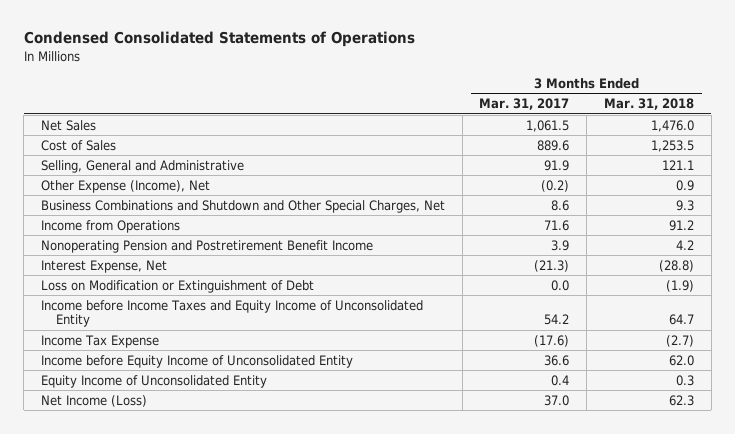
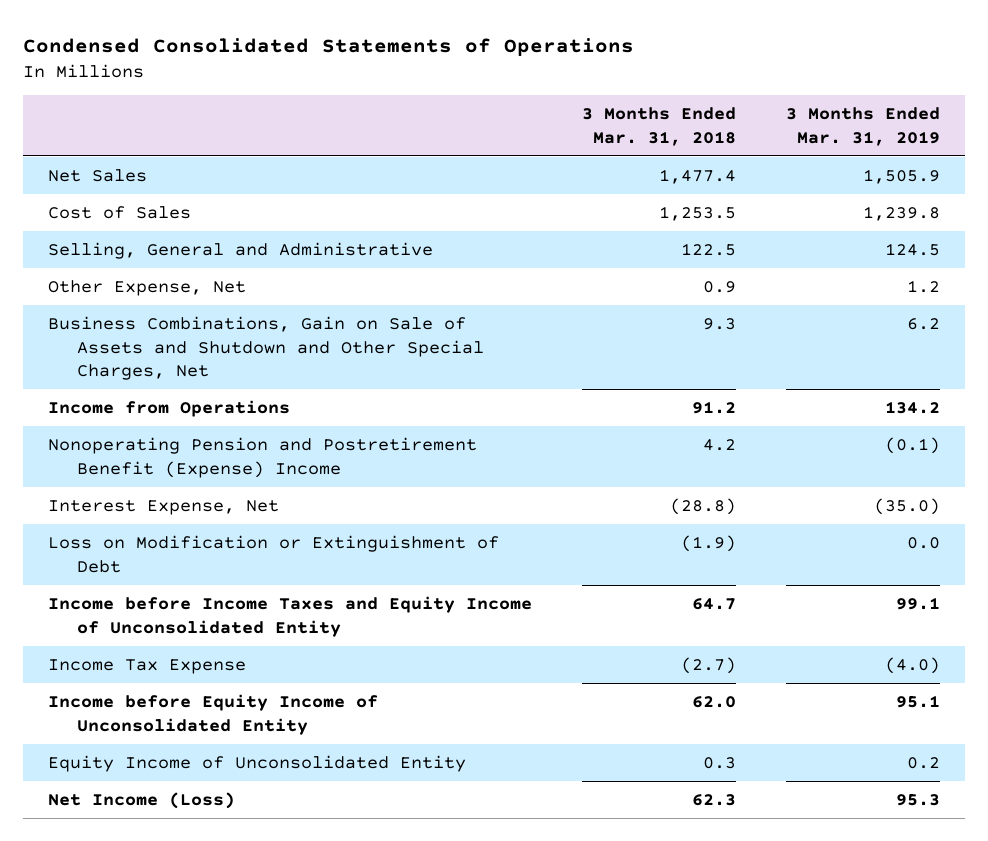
- | 3 Months Ended Mar. 31, 2017 | 3 Months Ended Mar. 31, 2018
+ | 3 Months Ended Mar. 31, 2018 | 3 Months Ended Mar. 31, 2019
- Net Sales | 1,061.5 | 1,476.0
+ Net Sales | 1,477.4 | 1,505.9
- Selling, General and Administrative | 91.9 | 121.1
- Other Expense (Income), Net | (0.2) | 0.9
- Business Combinations and Shutdown and Other Special Charges, Net | 8.6 | 9.3
+ Selling, General and Administrative | 122.5 | 124.5
+ Other Expense, Net | 0.9 | 1.2
+ Business Combinations, Gain on Sale of Assets and Shutdown and Other Special Charges, Net | 9.3 | 6.2
- Nonoperating Pension and Postretirement Benefit Income | 3.9 | 4.2
+ Nonoperating Pension and Postretirement Benefit (Expense) Income | 4.2 | (0.1)

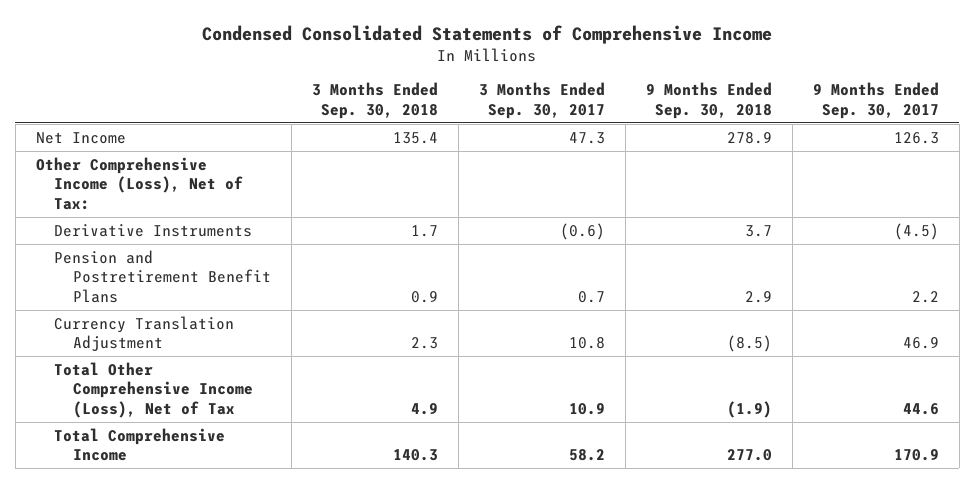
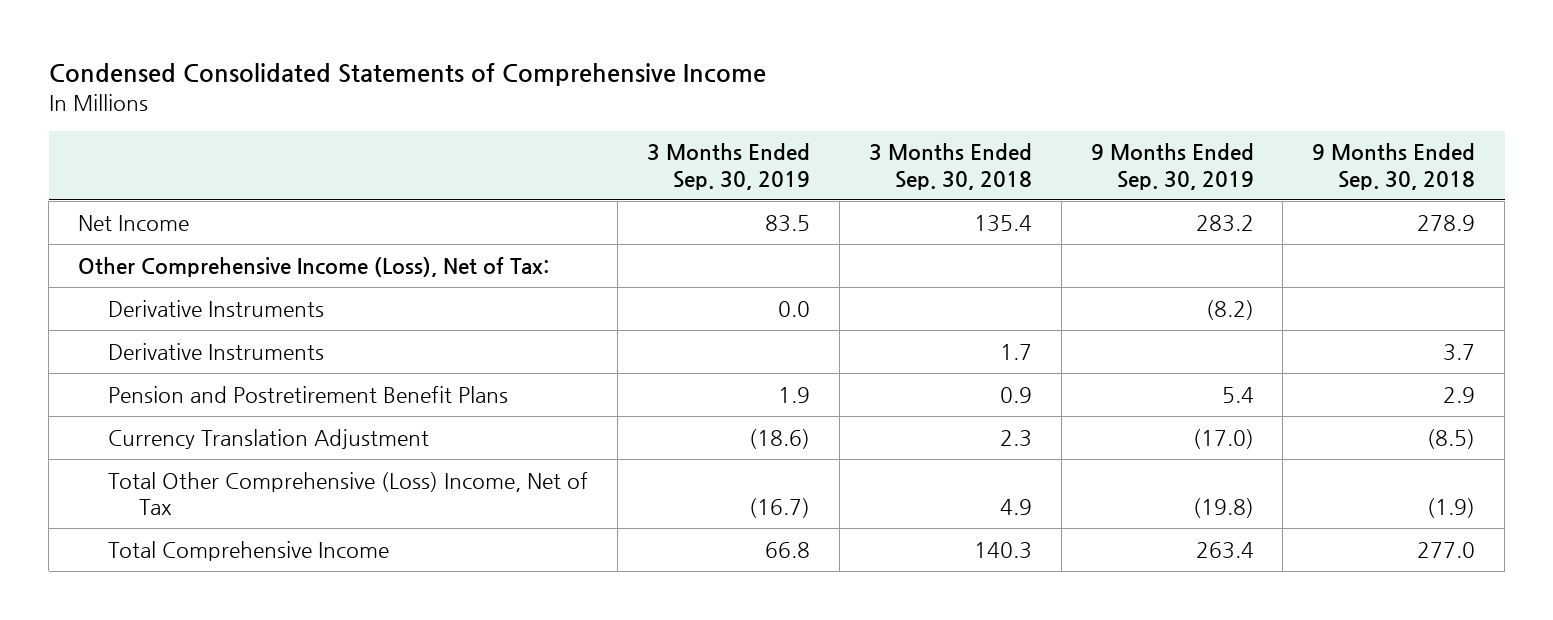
- | 3 Months Ended Sep. 30, 2018 | 3 Months Ended Sep. 30, 2017 | 9 Months Ended Sep. 30, 2018 | 9 Months Ended Sep. 30, 2017
+ | 3 Months Ended Sep. 30, 2019 | 3 Months Ended Sep. 30, 2018 | 9 Months Ended Sep. 30, 2019 | 9 Months Ended Sep. 30, 2018
+ Derivative Instruments | 0.0 | | (8.2) |
- Total Other Comprehensive Income (Loss), Net of Tax | 4.9 | 10.9 | (1.9) | 44.6
+ Total Other Comprehensive (Loss) Income, Net of Tax | (16.7) | 4.9 | (19.8) | (1.9)

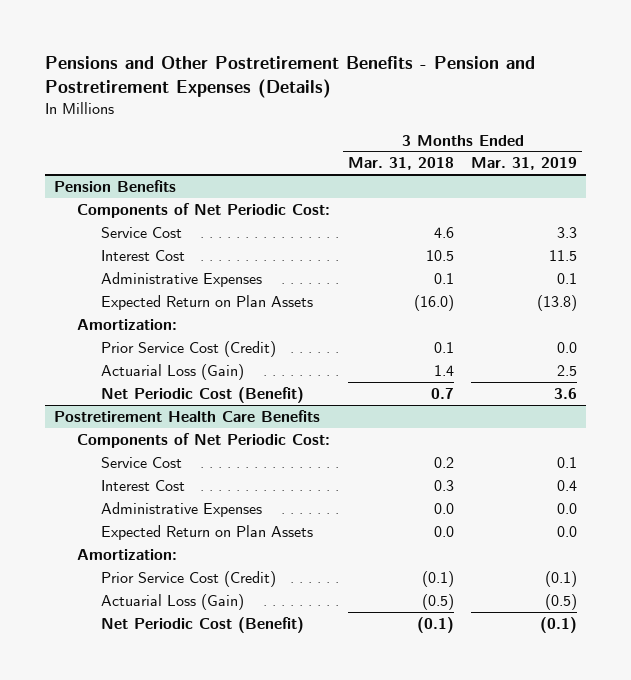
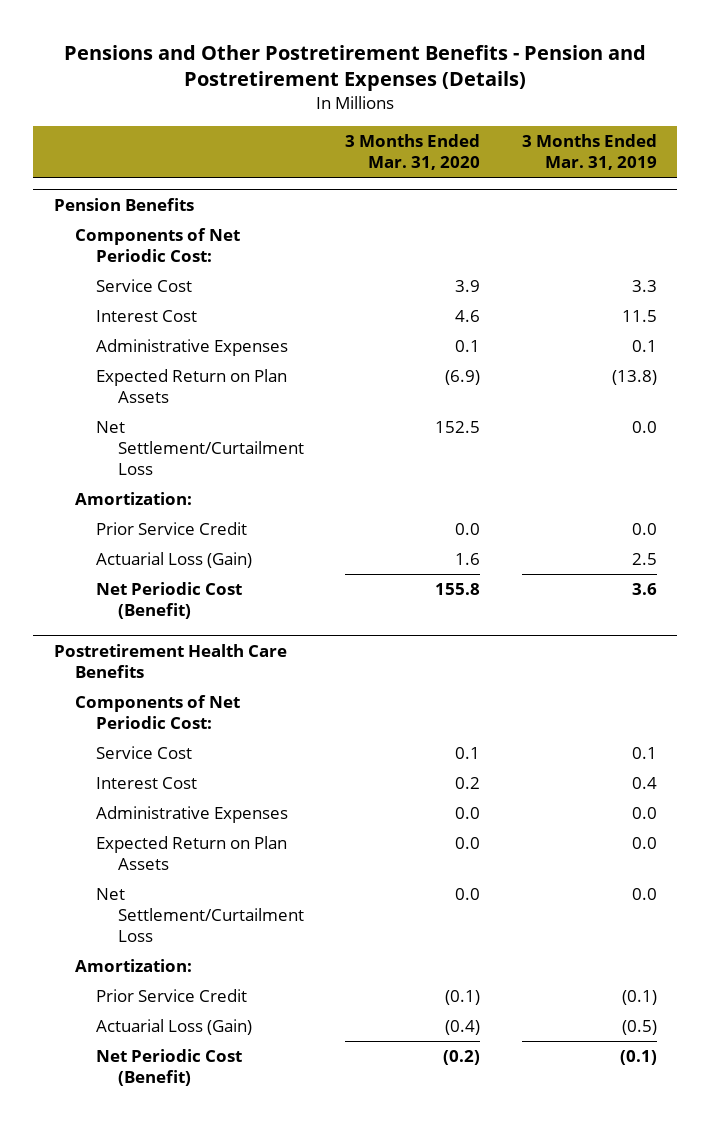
- | 3 Months Ended Mar. 31, 2018 | 3 Months Ended Mar. 31, 2019
+ | 3 Months Ended Mar. 31, 2020 | 3 Months Ended Mar. 31, 2019
@ Pension Benefits
+ Net Settlement/Curtailment Loss | 152.5 | 0.0
- Prior Service Cost (Credit) | 0.1 | 0.0
+ Prior Service Credit | 0.0 | 0.0
@ Postretirement Health Care Benefits
+ Net Settlement/Curtailment Loss | 0.0 | 0.0
- Prior Service Cost (Credit) | (0.1) | (0.1)
+ Prior Service Credit | (0.1) | (0.1)

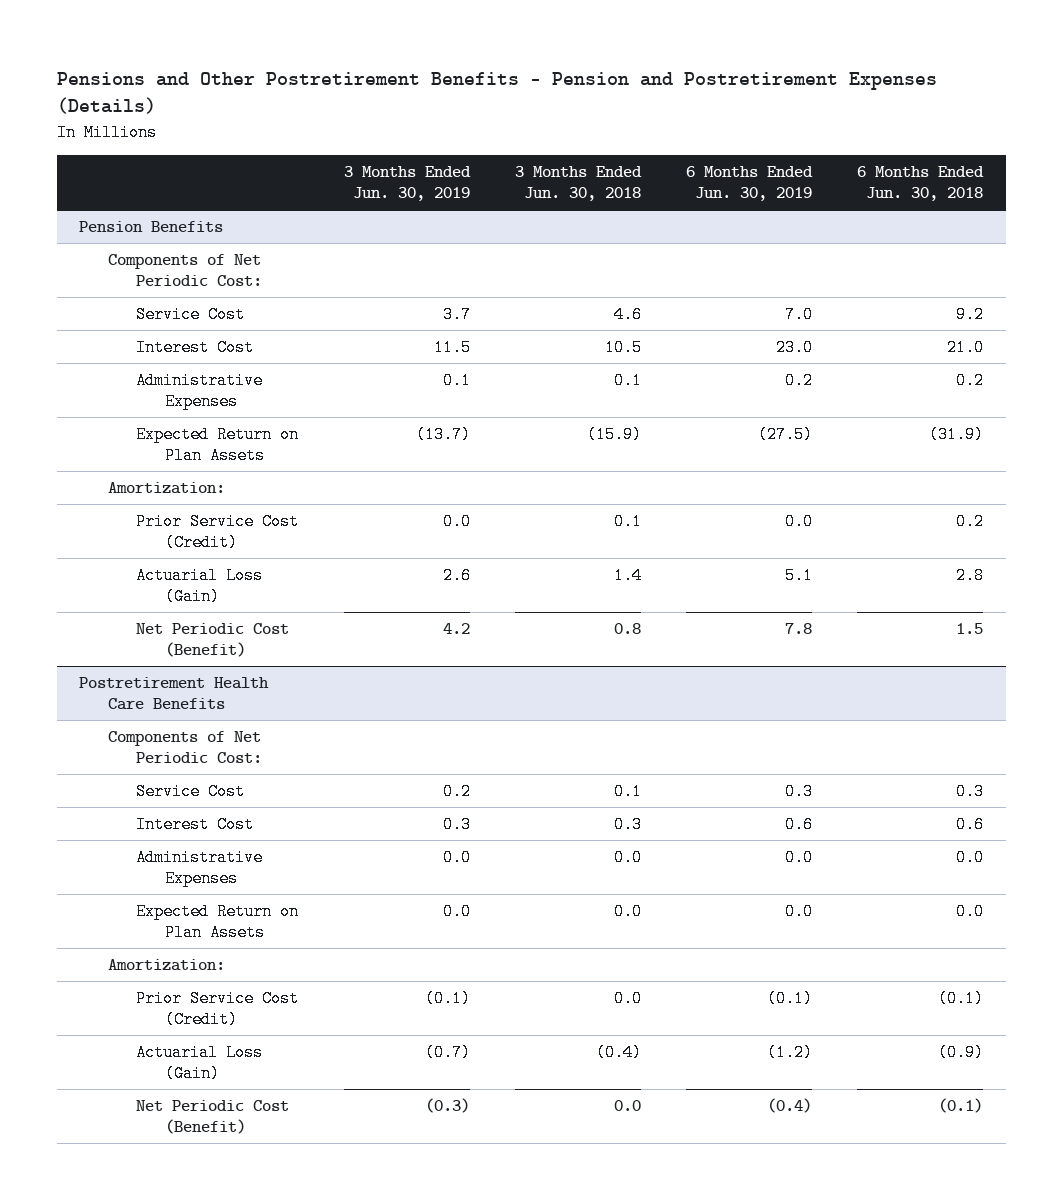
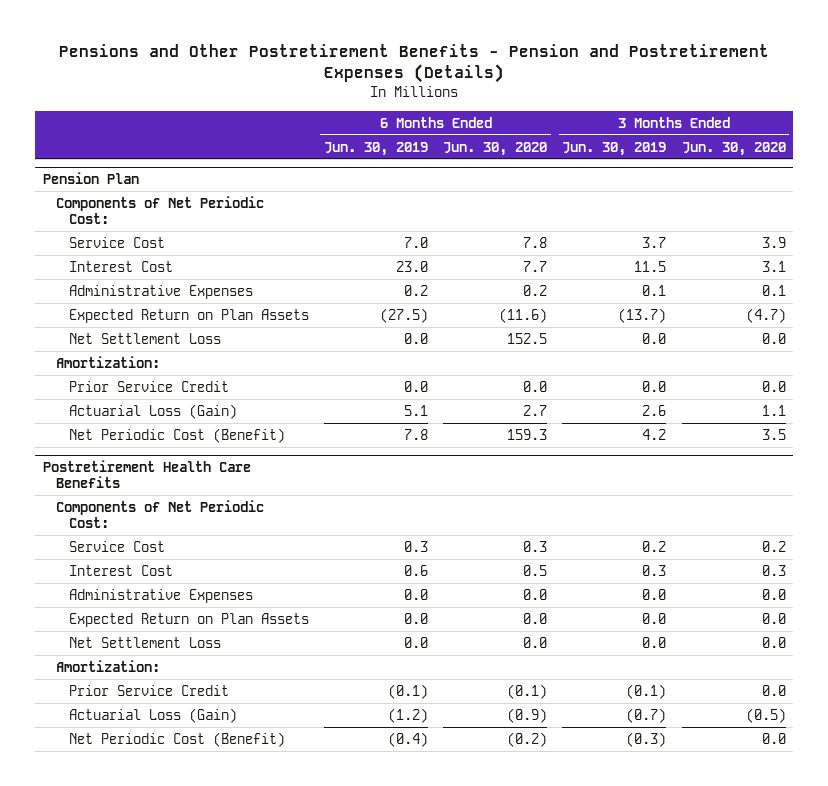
- | 3 Months Ended Jun. 30, 2019 | 3 Months Ended Jun. 30, 2018 | 6 Months Ended Jun. 30, 2019 | 6 Months Ended Jun. 30, 2018
+ | 6 Months Ended Jun. 30, 2019 | 6 Months Ended Jun. 30, 2020 | 3 Months Ended Jun. 30, 2019 | 3 Months Ended Jun. 30, 2020
- Pension Benefits
+ Pension Plan
+ Net Settlement Loss | 0.0 | 152.5 | 0.0 | 0.0
- Prior Service Cost (Credit) | 0.0 | 0.1 | 0.0 | 0.2
+ Prior Service Credit | 0.0 | 0.0 | 0.0 | 0.0
@ Postretirement Health Care Benefits
+ Net Settlement Loss | 0.0 | 0.0 | 0.0 | 0.0
- Prior Service Cost (Credit) | (0.1) | 0.0 | (0.1) | (0.1)
+ Prior Service Credit | (0.1) | (0.1) | (0.1) | 0.0

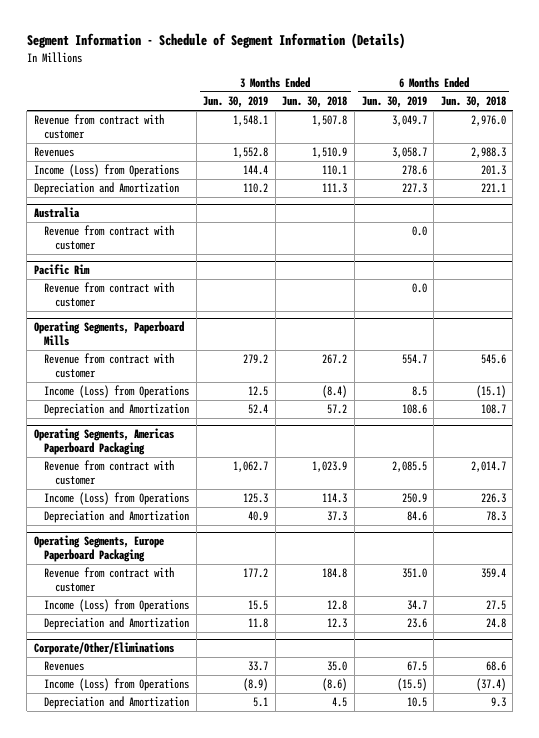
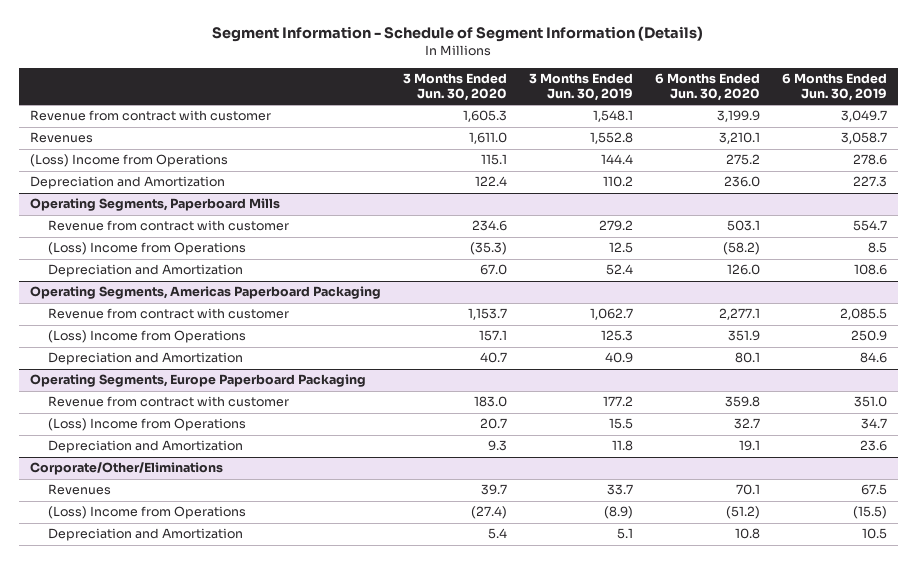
- | 3 Months Ended Jun. 30, 2019 | 3 Months Ended Jun. 30, 2018 | 6 Months Ended Jun. 30, 2019 | 6 Months Ended Jun. 30, 2018
+ | 3 Months Ended Jun. 30, 2020 | 3 Months Ended Jun. 30, 2019 | 6 Months Ended Jun. 30, 2020 | 6 Months Ended Jun. 30, 2019
- Income (Loss) from Operations | 144.4 | 110.1 | 278.6 | 201.3
+ (Loss) Income from Operations | 115.1 | 144.4 | 275.2 | 278.6
- Australia
- Revenue from contract with customer | | | 0.0 |
- Pacific Rim
- Revenue from contract with customer | | | 0.0 |
@ Operating Segments, Paperboard Mills
- Income (Loss) from Operations | 12.5 | (8.4) | 8.5 | (15.1)
+ (Loss) Income from Operations | (35.3) | 12.5 | (58.2) | 8.5
@ Operating Segments, Americas Paperboard Packaging
- Income (Loss) from Operations | 125.3 | 114.3 | 250.9 | 226.3
+ (Loss) Income from Operations | 157.1 | 125.3 | 351.9 | 250.9
@ Operating Segments, Europe Paperboard Packaging
- Income (Loss) from Operations | 15.5 | 12.8 | 34.7 | 27.5
+ (Loss) Income from Operations | 20.7 | 15.5 | 32.7 | 34.7
@ Corporate/Other/Eliminations
- Income (Loss) from Operations | (8.9) | (8.6) | (15.5) | (37.4)
+ (Loss) Income from Operations | (27.4) | (8.9) | (51.2) | (15.5)

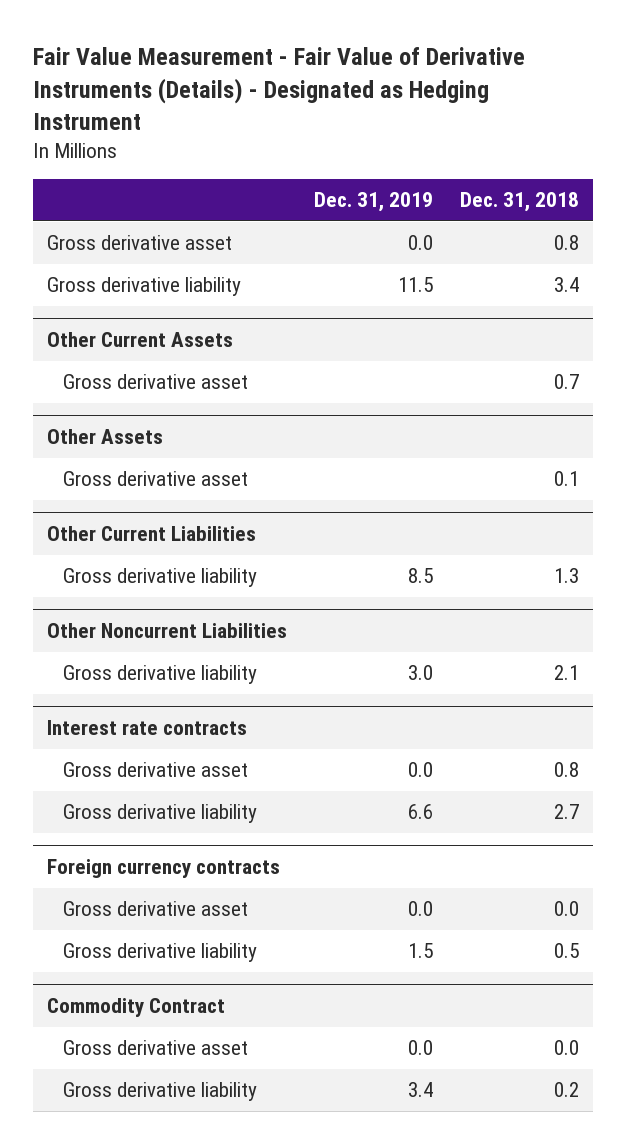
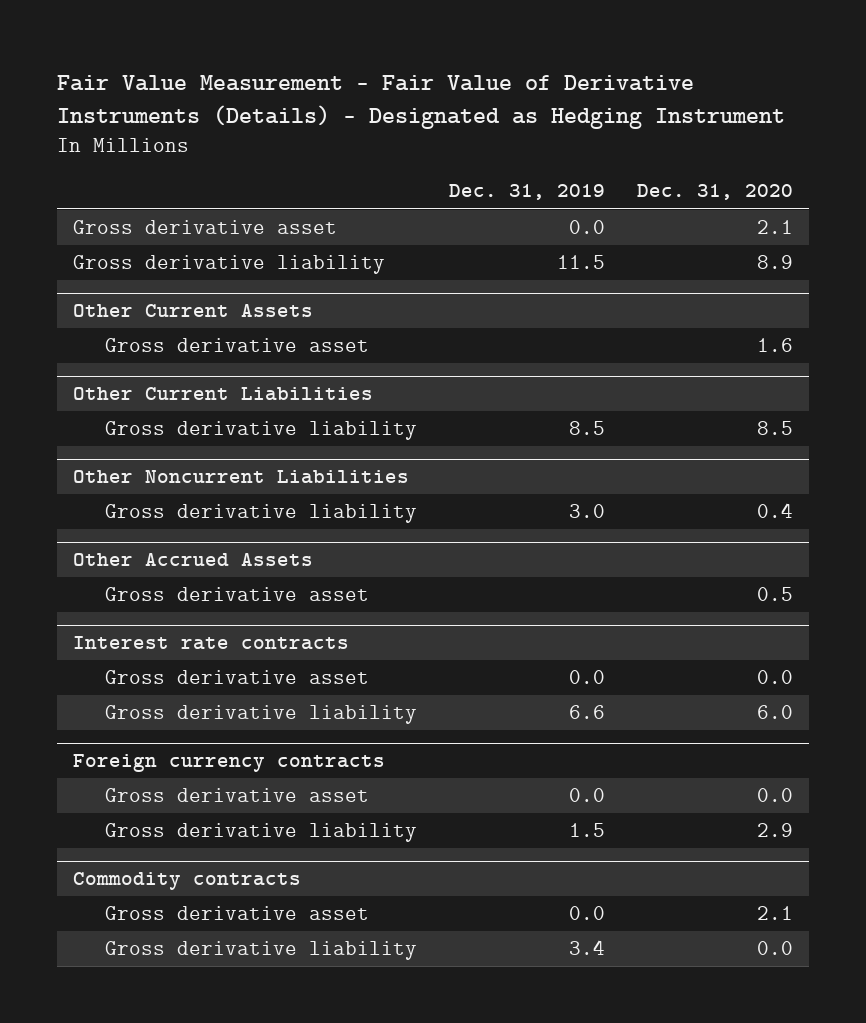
- | Dec. 31, 2019 | Dec. 31, 2018
+ | Dec. 31, 2019 | Dec. 31, 2020
- Other Assets
- Gross derivative asset | | 0.1
+ Other Accrued Assets
+ Gross derivative asset | | 0.5
- Commodity Contract
+ Commodity contracts

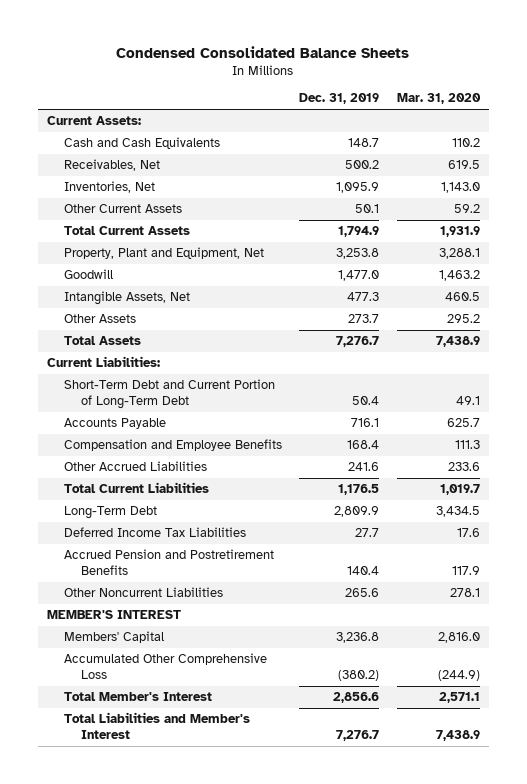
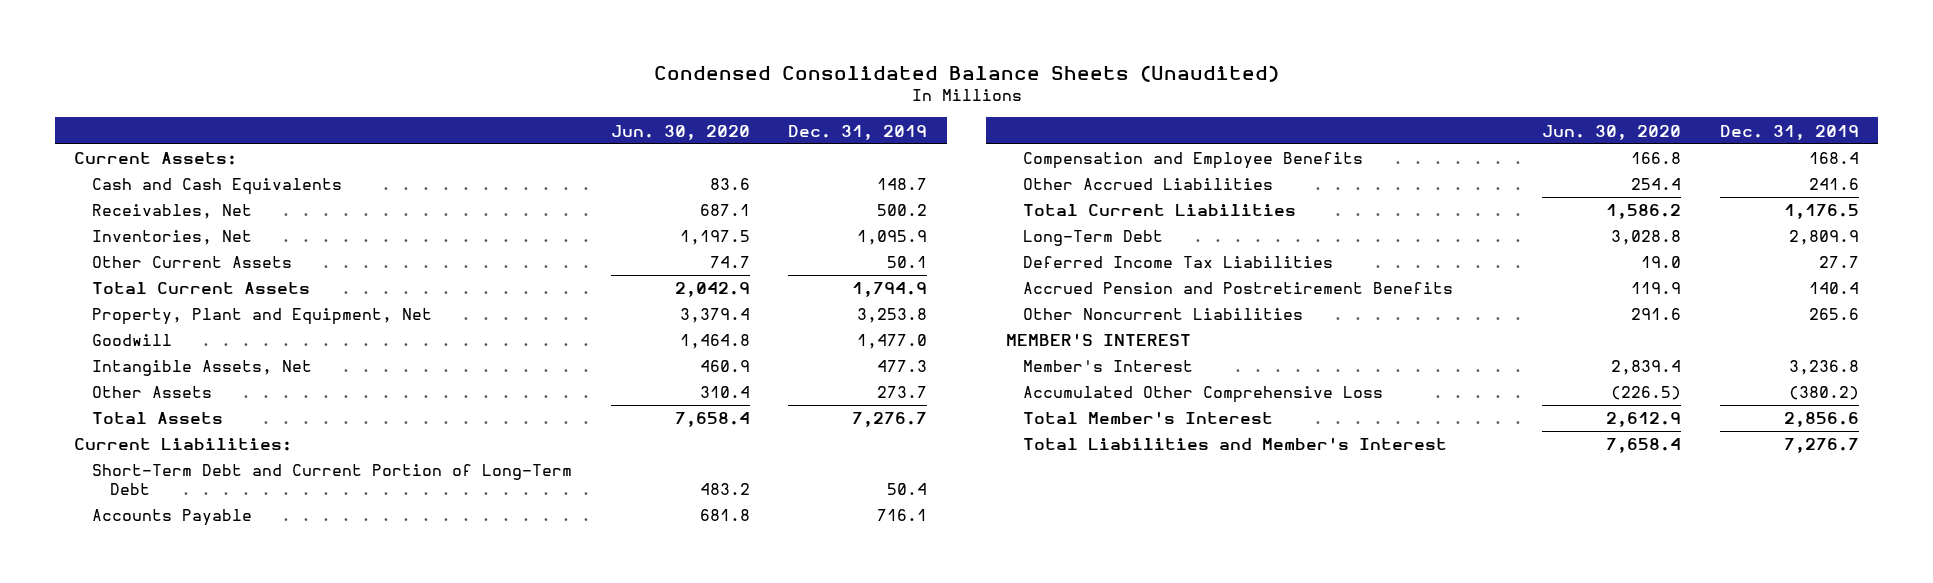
- Condensed Consolidated Balance Sheets
+ Condensed Consolidated Balance Sheets (Unaudited)
- | Dec. 31, 2019 | Mar. 31, 2020
+ | Jun. 30, 2020 | Dec. 31, 2019
- Members' Capital | 3,236.8 | 2,816.0
+ Member's Interest | 2,839.4 | 3,236.8

